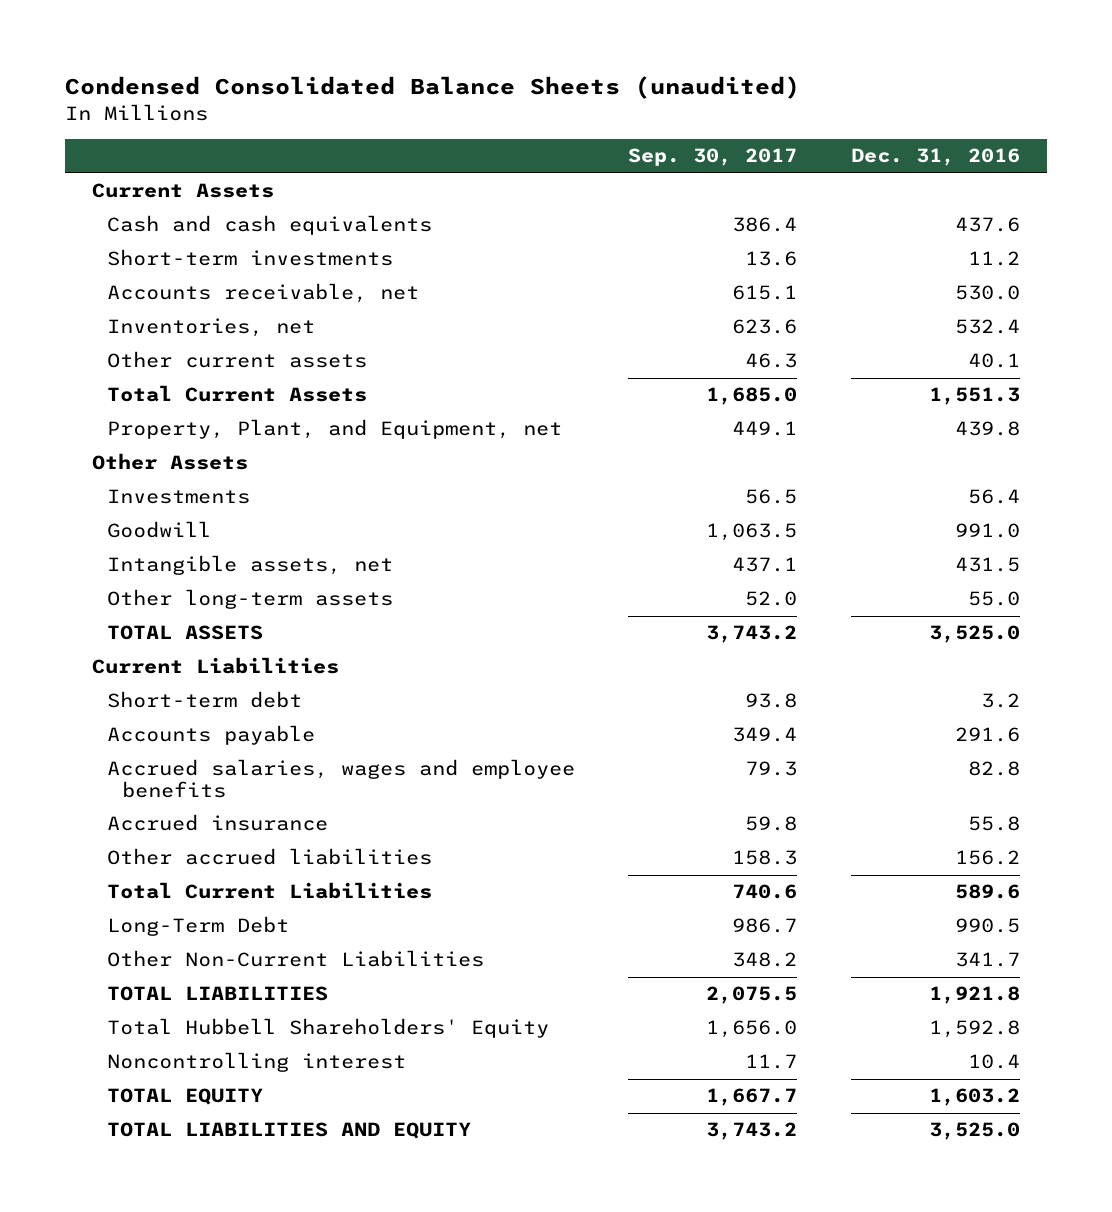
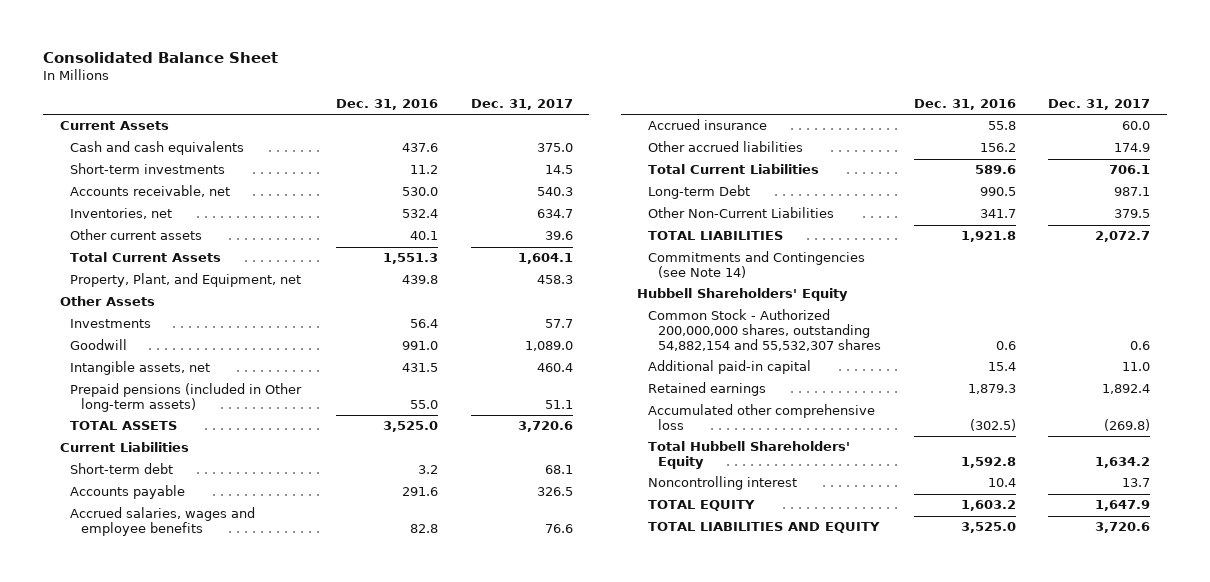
- Condensed Consolidated Balance Sheets (unaudited)
+ Consolidated Balance Sheet
- | Sep. 30, 2017 | Dec. 31, 2016
+ | Dec. 31, 2016 | Dec. 31, 2017
- Other long-term assets | 52.0 | 55.0
+ Prepaid pensions (included in Other long-term assets) | 55.0 | 51.1
- Long-Term Debt | 986.7 | 990.5
+ Long-term Debt | 990.5 | 987.1
+ Commitments and Contingencies (see Note 14)
+ Hubbell Shareholders' Equity
+ Common Stock - Authorized 200,000,000 shares, outstanding 54,882,154 and 55,532,307 shares | 0.6 | 0.6
+ Additional paid-in capital | 15.4 | 11.0
+ Retained earnings | 1,879.3 | 1,892.4
+ Accumulated other comprehensive loss | (302.5) | (269.8)

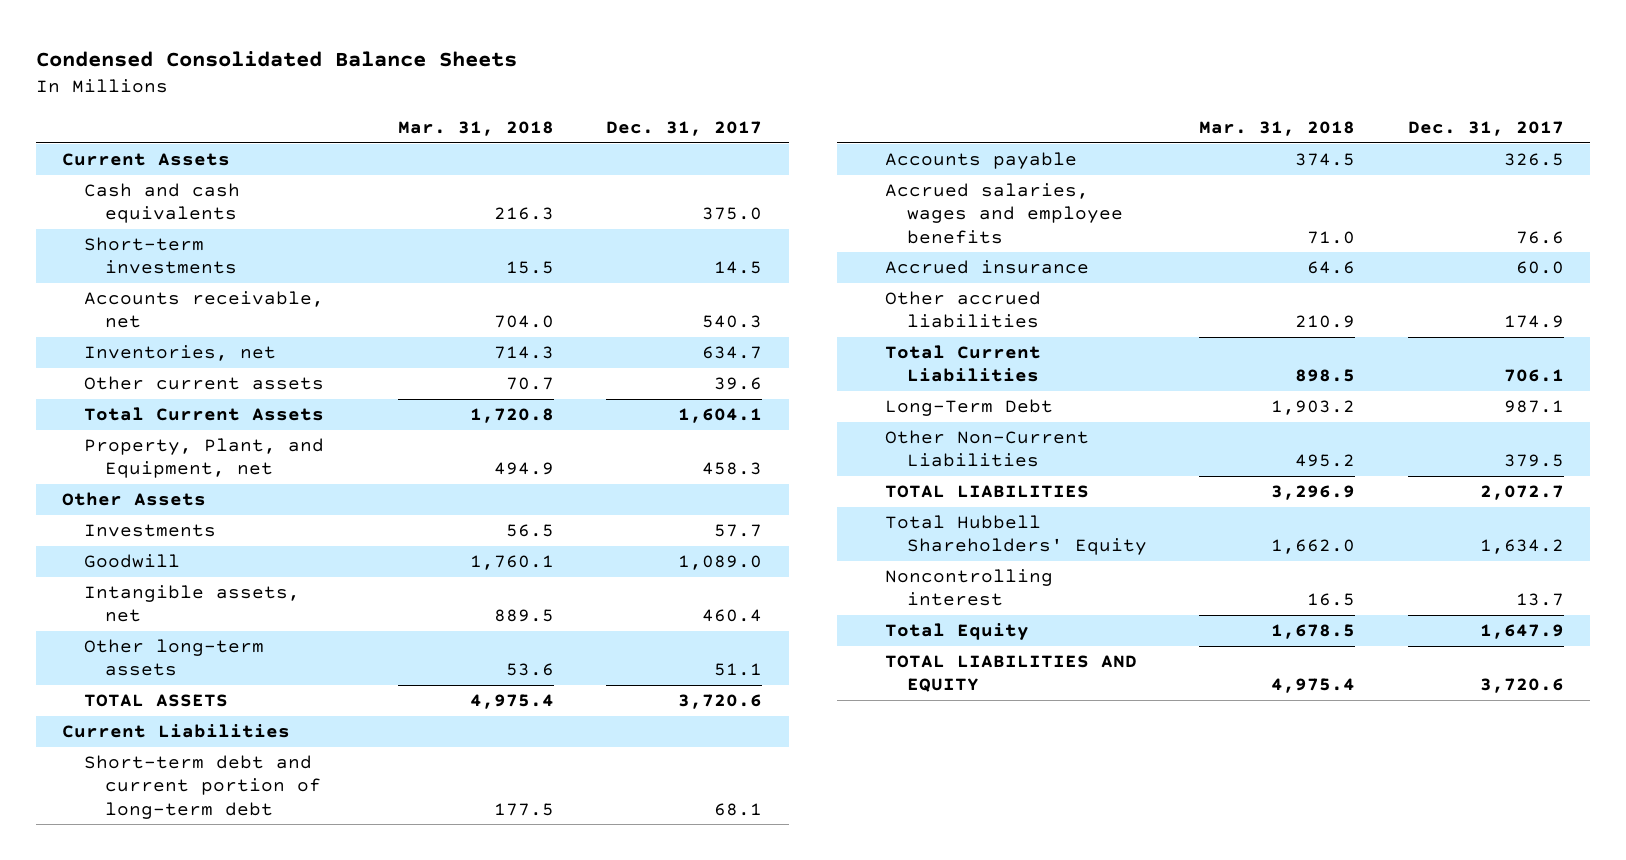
- Consolidated Balance Sheet
+ Condensed Consolidated Balance Sheets
- | Dec. 31, 2016 | Dec. 31, 2017
+ | Mar. 31, 2018 | Dec. 31, 2017
- Prepaid pensions (included in Other long-term assets) | 55.0 | 51.1
+ Other long-term assets | 53.6 | 51.1
- Short-term debt | 3.2 | 68.1
+ Short-term debt and current portion of long-term debt | 177.5 | 68.1
- Long-term Debt | 990.5 | 987.1
+ Long-Term Debt | 1,903.2 | 987.1
- Commitments and Contingencies (see Note 14)
- Hubbell Shareholders' Equity
- Common Stock - Authorized 200,000,000 shares, outstanding 54,882,154 and 55,532,307 shares | 0.6 | 0.6
- Additional paid-in capital | 15.4 | 11.0
- Retained earnings | 1,879.3 | 1,892.4
- Accumulated other comprehensive loss | (302.5) | (269.8)
- TOTAL EQUITY | 1,603.2 | 1,647.9
+ Total Equity | 1,678.5 | 1,647.9

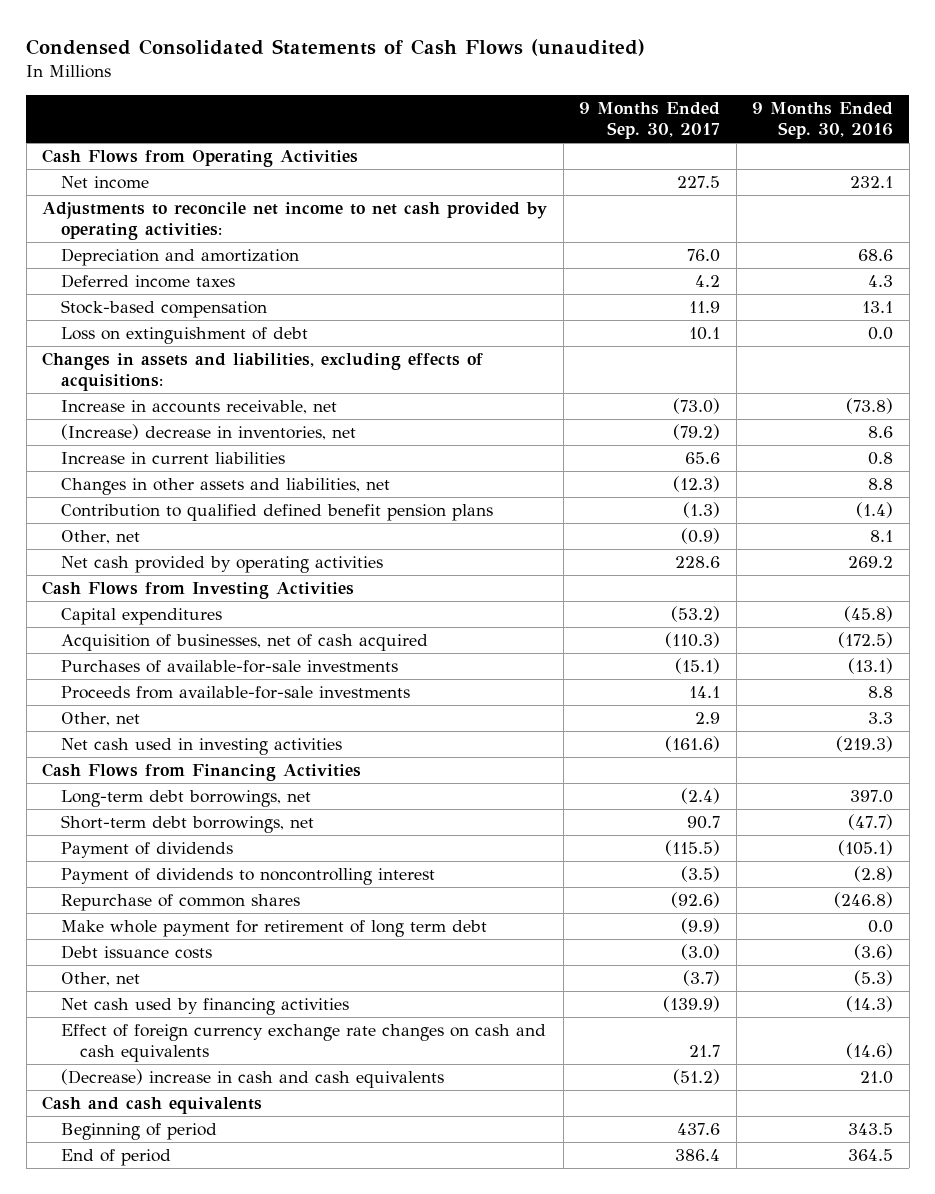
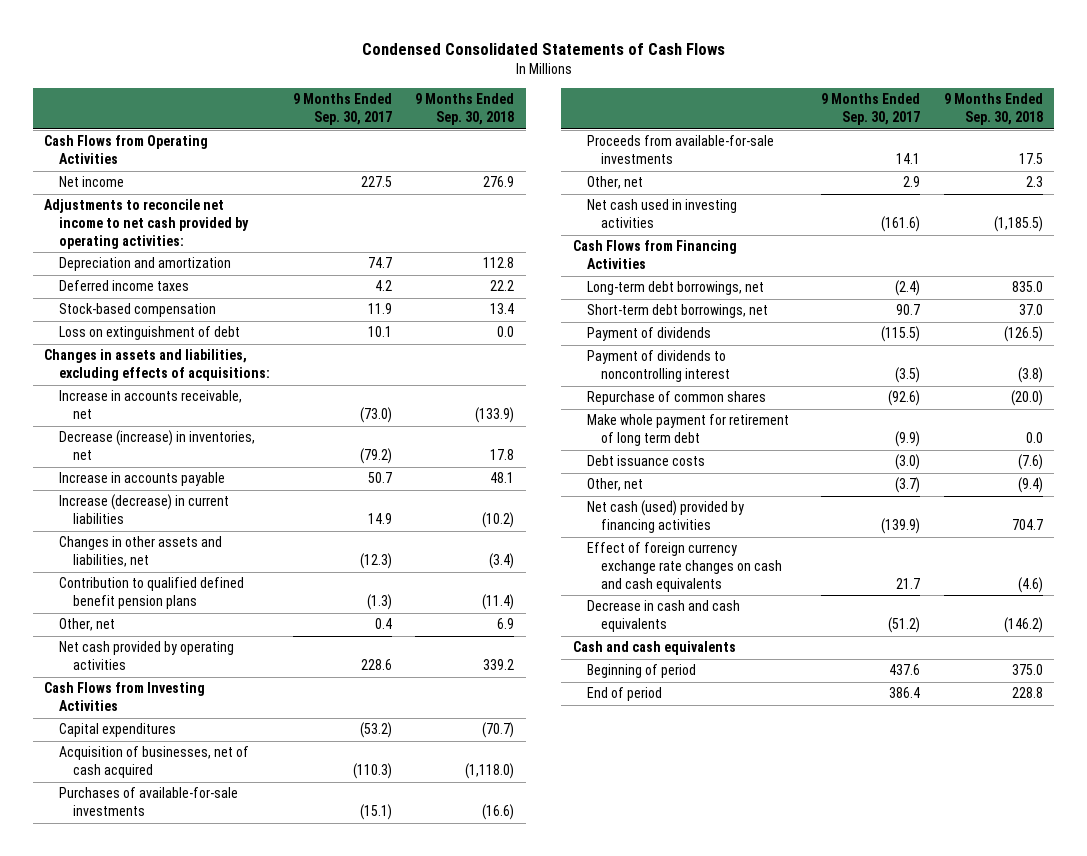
- Condensed Consolidated Statements of Cash Flows (unaudited)
+ Condensed Consolidated Statements of Cash Flows
- | 9 Months Ended Sep. 30, 2017 | 9 Months Ended Sep. 30, 2016
+ | 9 Months Ended Sep. 30, 2017 | 9 Months Ended Sep. 30, 2018
- Depreciation and amortization | 76.0 | 68.6
+ Depreciation and amortization | 74.7 | 112.8
- (Increase) decrease in inventories, net | (79.2) | 8.6
- Increase in current liabilities | 65.6 | 0.8
+ Decrease (increase) in inventories, net | (79.2) | 17.8
+ Increase in accounts payable | 50.7 | 48.1
+ Increase (decrease) in current liabilities | 14.9 | (10.2)
- Other, net | (0.9) | 8.1
+ Other, net | 0.4 | 6.9
- Net cash used by financing activities | (139.9) | (14.3)
+ Net cash (used) provided by financing activities | (139.9) | 704.7
- (Decrease) increase in cash and cash equivalents | (51.2) | 21.0
+ Decrease in cash and cash equivalents | (51.2) | (146.2)

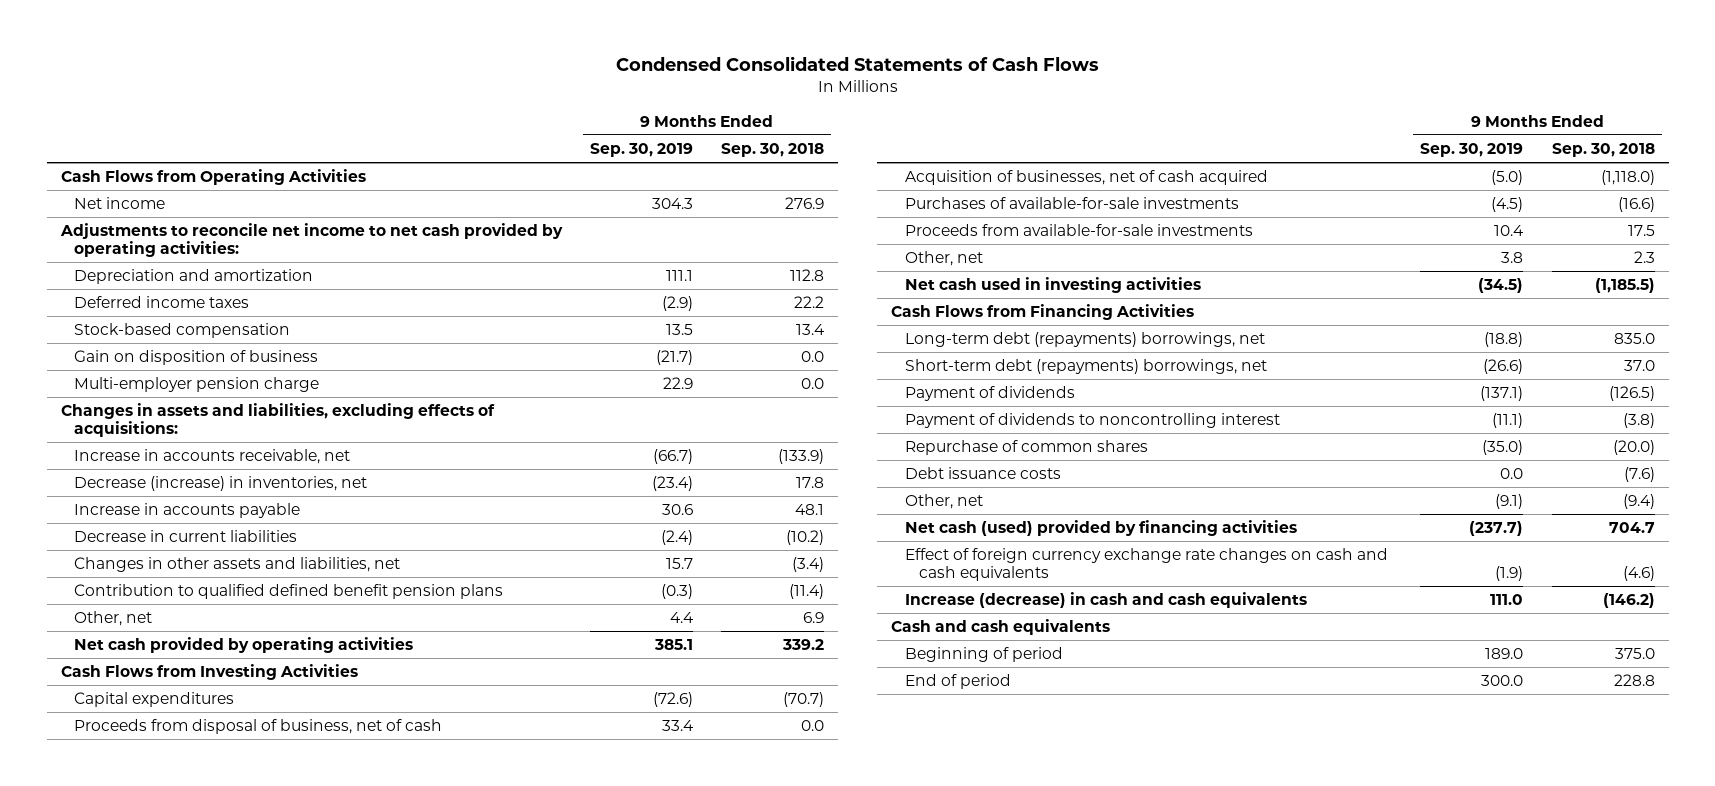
- | 9 Months Ended Sep. 30, 2017 | 9 Months Ended Sep. 30, 2018
+ | 9 Months Ended Sep. 30, 2019 | 9 Months Ended Sep. 30, 2018
- Loss on extinguishment of debt | 10.1 | 0.0
+ Gain on disposition of business | (21.7) | 0.0
+ Multi-employer pension charge | 22.9 | 0.0
- Increase (decrease) in current liabilities | 14.9 | (10.2)
+ Decrease in current liabilities | (2.4) | (10.2)
+ Proceeds from disposal of business, net of cash | 33.4 | 0.0
- Long-term debt borrowings, net | (2.4) | 835.0
- Short-term debt borrowings, net | 90.7 | 37.0
+ Long-term debt (repayments) borrowings, net | (18.8) | 835.0
+ Short-term debt (repayments) borrowings, net | (26.6) | 37.0
- Make whole payment for retirement of long term debt | (9.9) | 0.0
- Decrease in cash and cash equivalents | (51.2) | (146.2)
+ Increase (decrease) in cash and cash equivalents | 111.0 | (146.2)

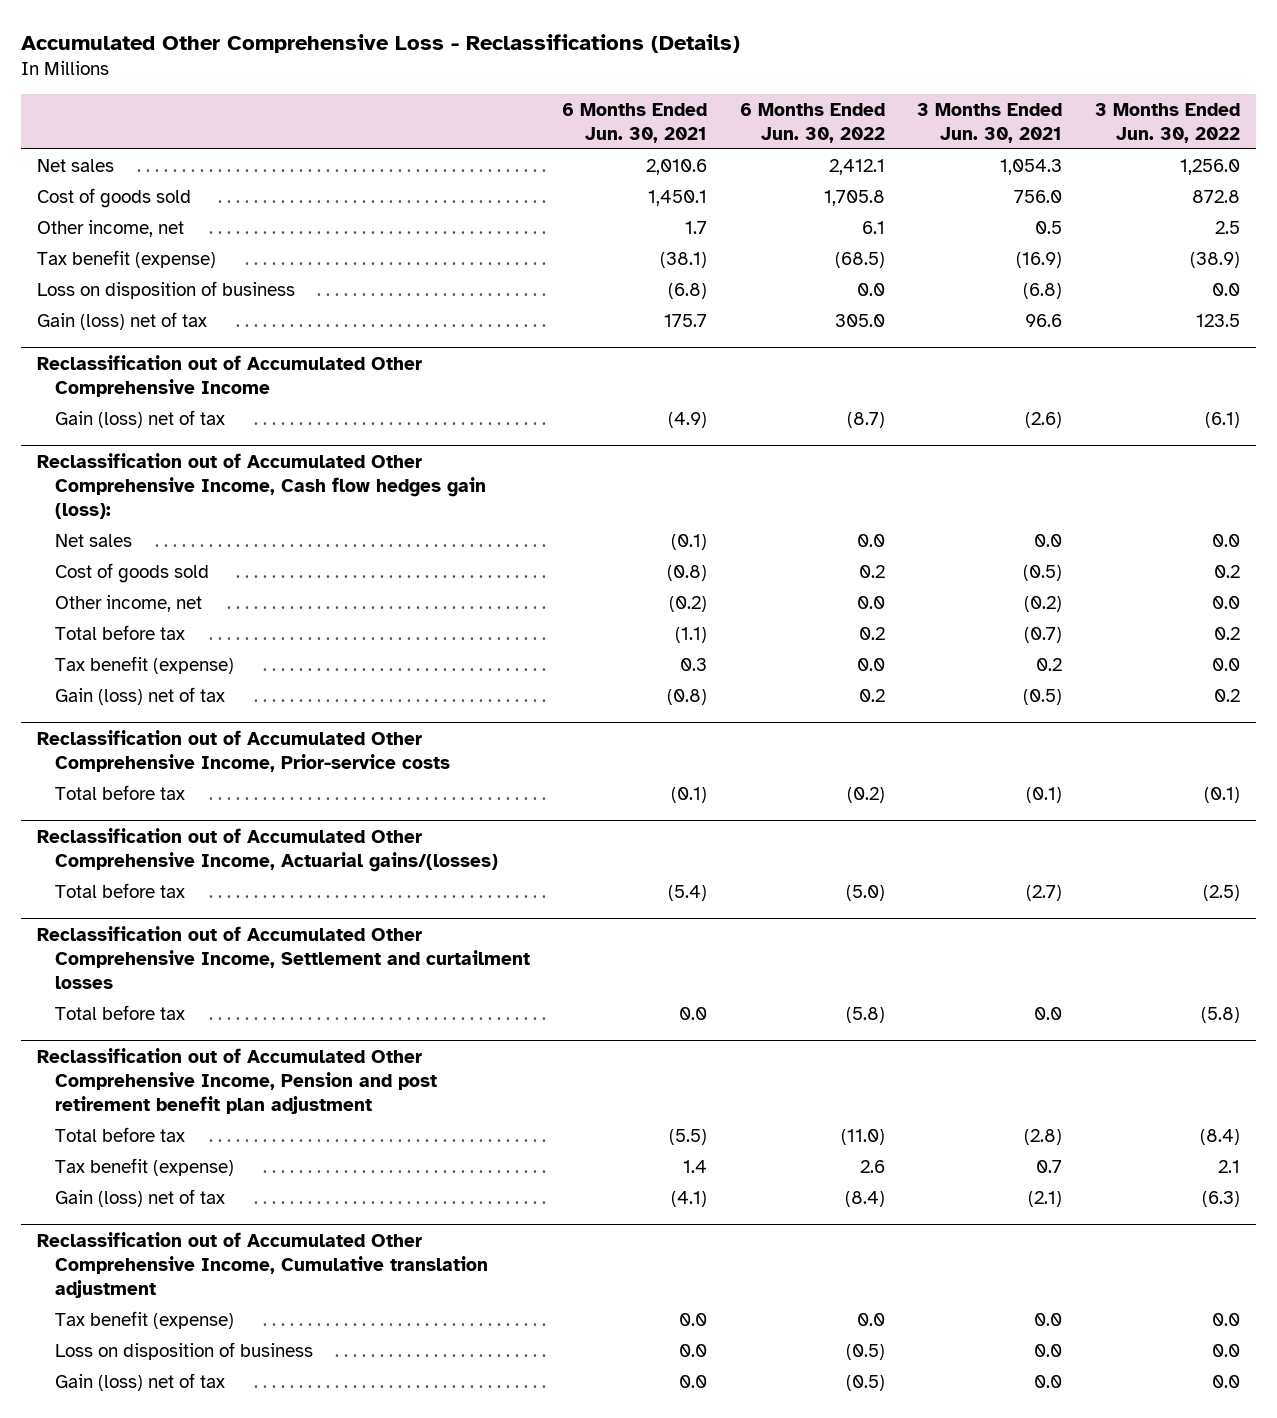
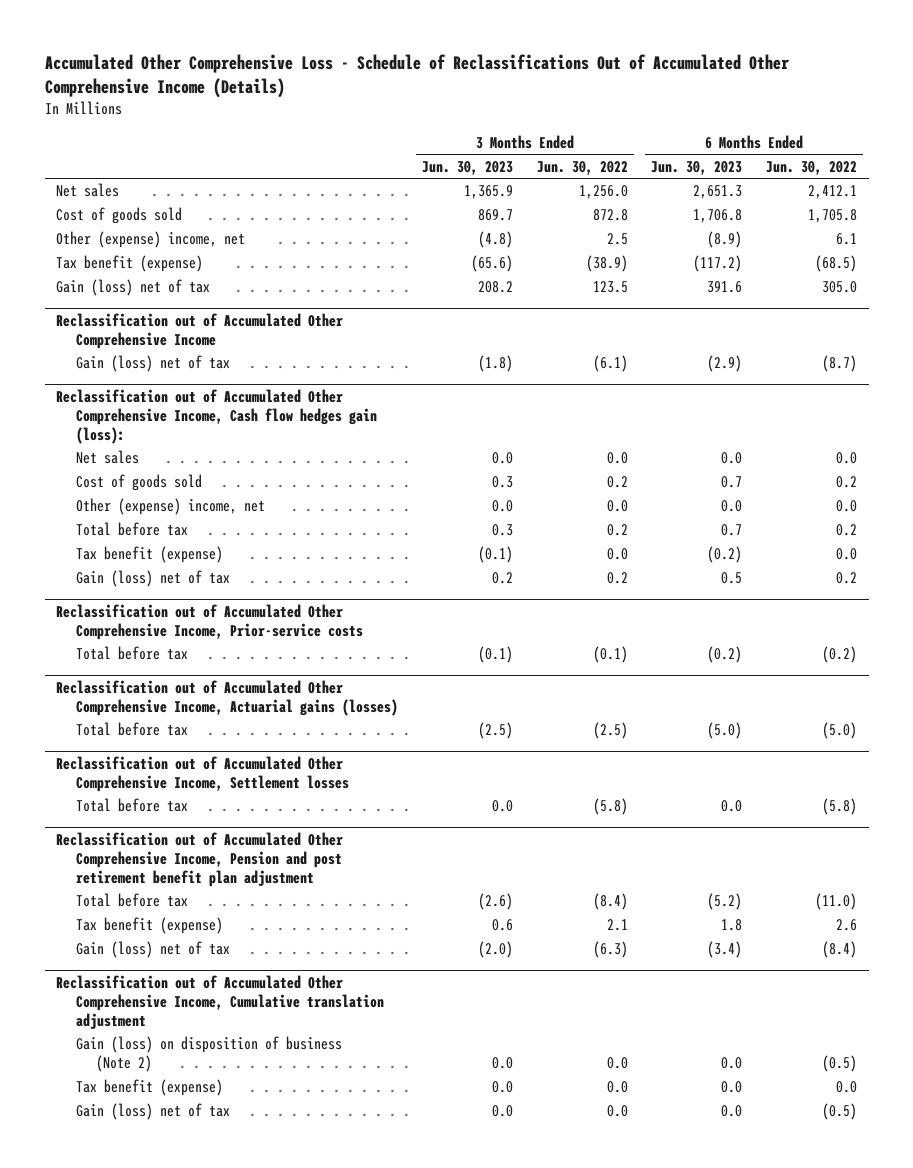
- Accumulated Other Comprehensive Loss - Reclassifications (Details)
+ Accumulated Other Comprehensive Loss - Schedule of Reclassifications Out of Accumulated Other Comprehensive Income (Details)
- | 6 Months Ended Jun. 30, 2021 | 6 Months Ended Jun. 30, 2022 | 3 Months Ended Jun. 30, 2021 | 3 Months Ended Jun. 30, 2022
+ | 3 Months Ended Jun. 30, 2023 | 3 Months Ended Jun. 30, 2022 | 6 Months Ended Jun. 30, 2023 | 6 Months Ended Jun. 30, 2022
- Other income, net | 1.7 | 6.1 | 0.5 | 2.5
+ Other (expense) income, net | (4.8) | 2.5 | (8.9) | 6.1
- Loss on disposition of business | (6.8) | 0.0 | (6.8) | 0.0
@ Reclassification out of Accumulated Other Comprehensive Income, Cash flow hedges gain (loss):
- Other income, net | (0.2) | 0.0 | (0.2) | 0.0
+ Other (expense) income, net | 0.0 | 0.0 | 0.0 | 0.0
- Reclassification out of Accumulated Other Comprehensive Income, Actuarial gains/(losses)
+ Reclassification out of Accumulated Other Comprehensive Income, Actuarial gains (losses)
- Reclassification out of Accumulated Other Comprehensive Income, Settlement and curtailment losses
+ Reclassification out of Accumulated Other Comprehensive Income, Settlement losses
@ Reclassification out of Accumulated Other Comprehensive Income, Cumulative translation adjustment
+ Gain (loss) on disposition of business (Note 2) | 0.0 | 0.0 | 0.0 | (0.5)
- Loss on disposition of business | 0.0 | (0.5) | 0.0 | 0.0

